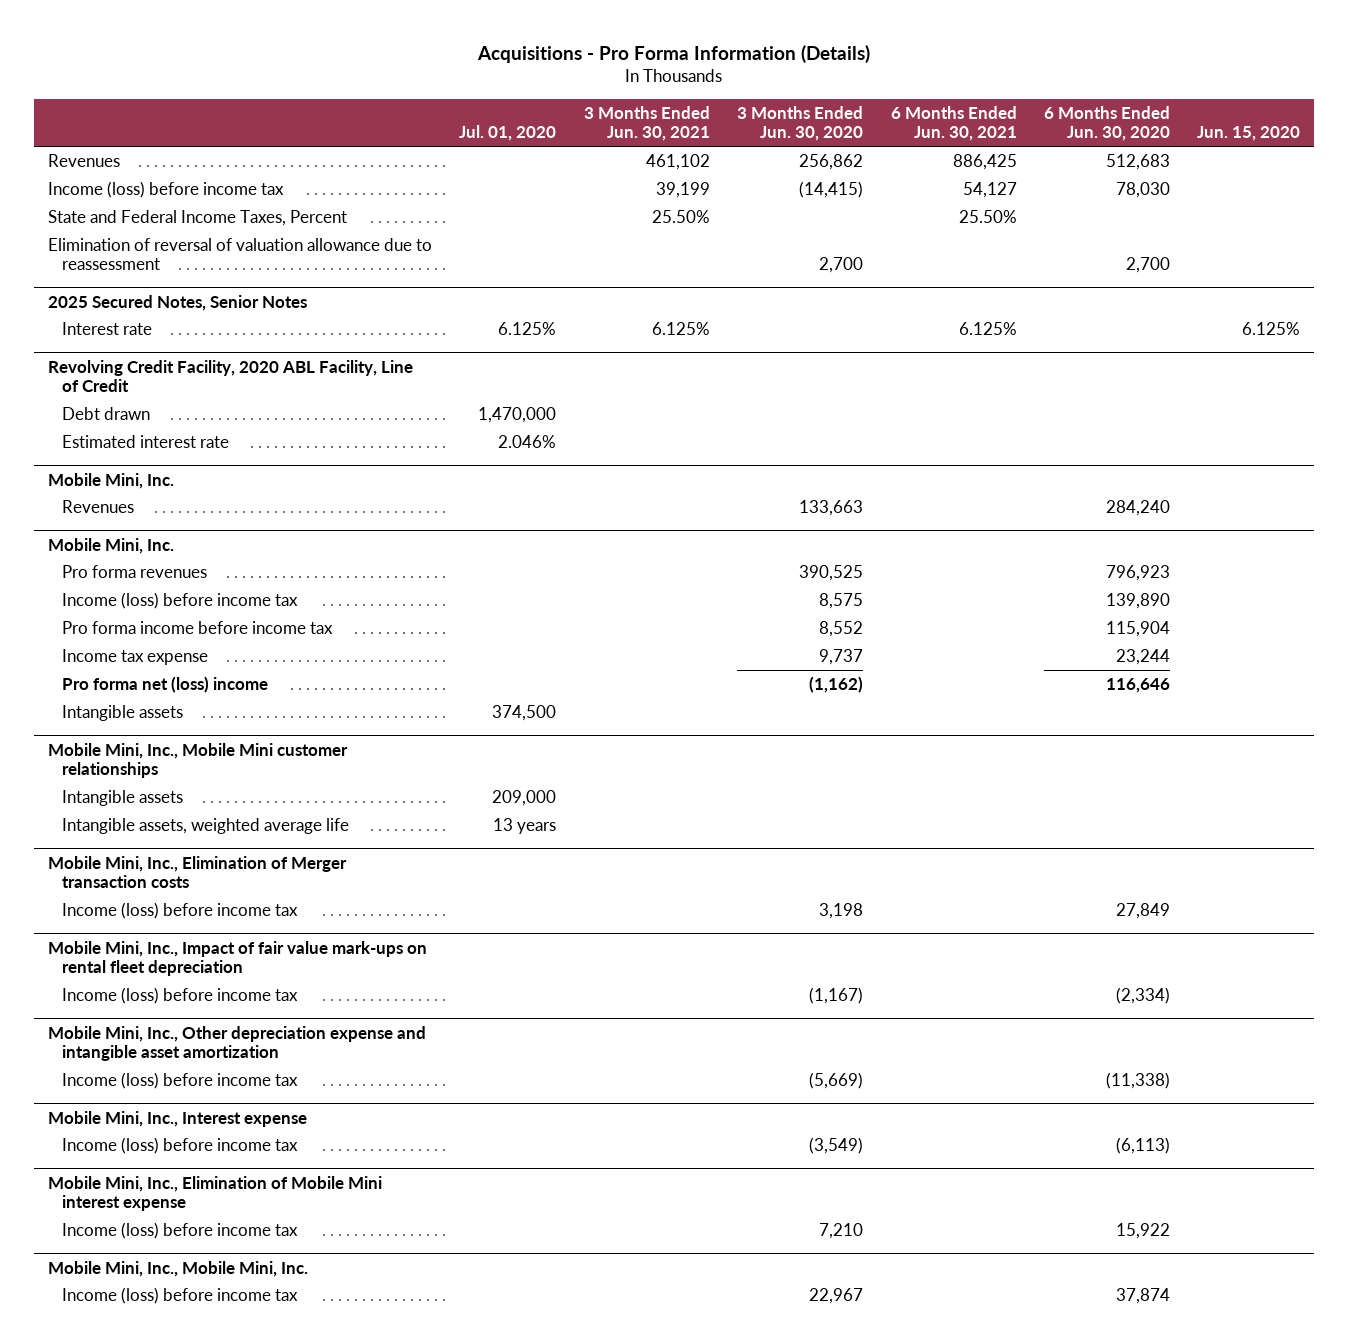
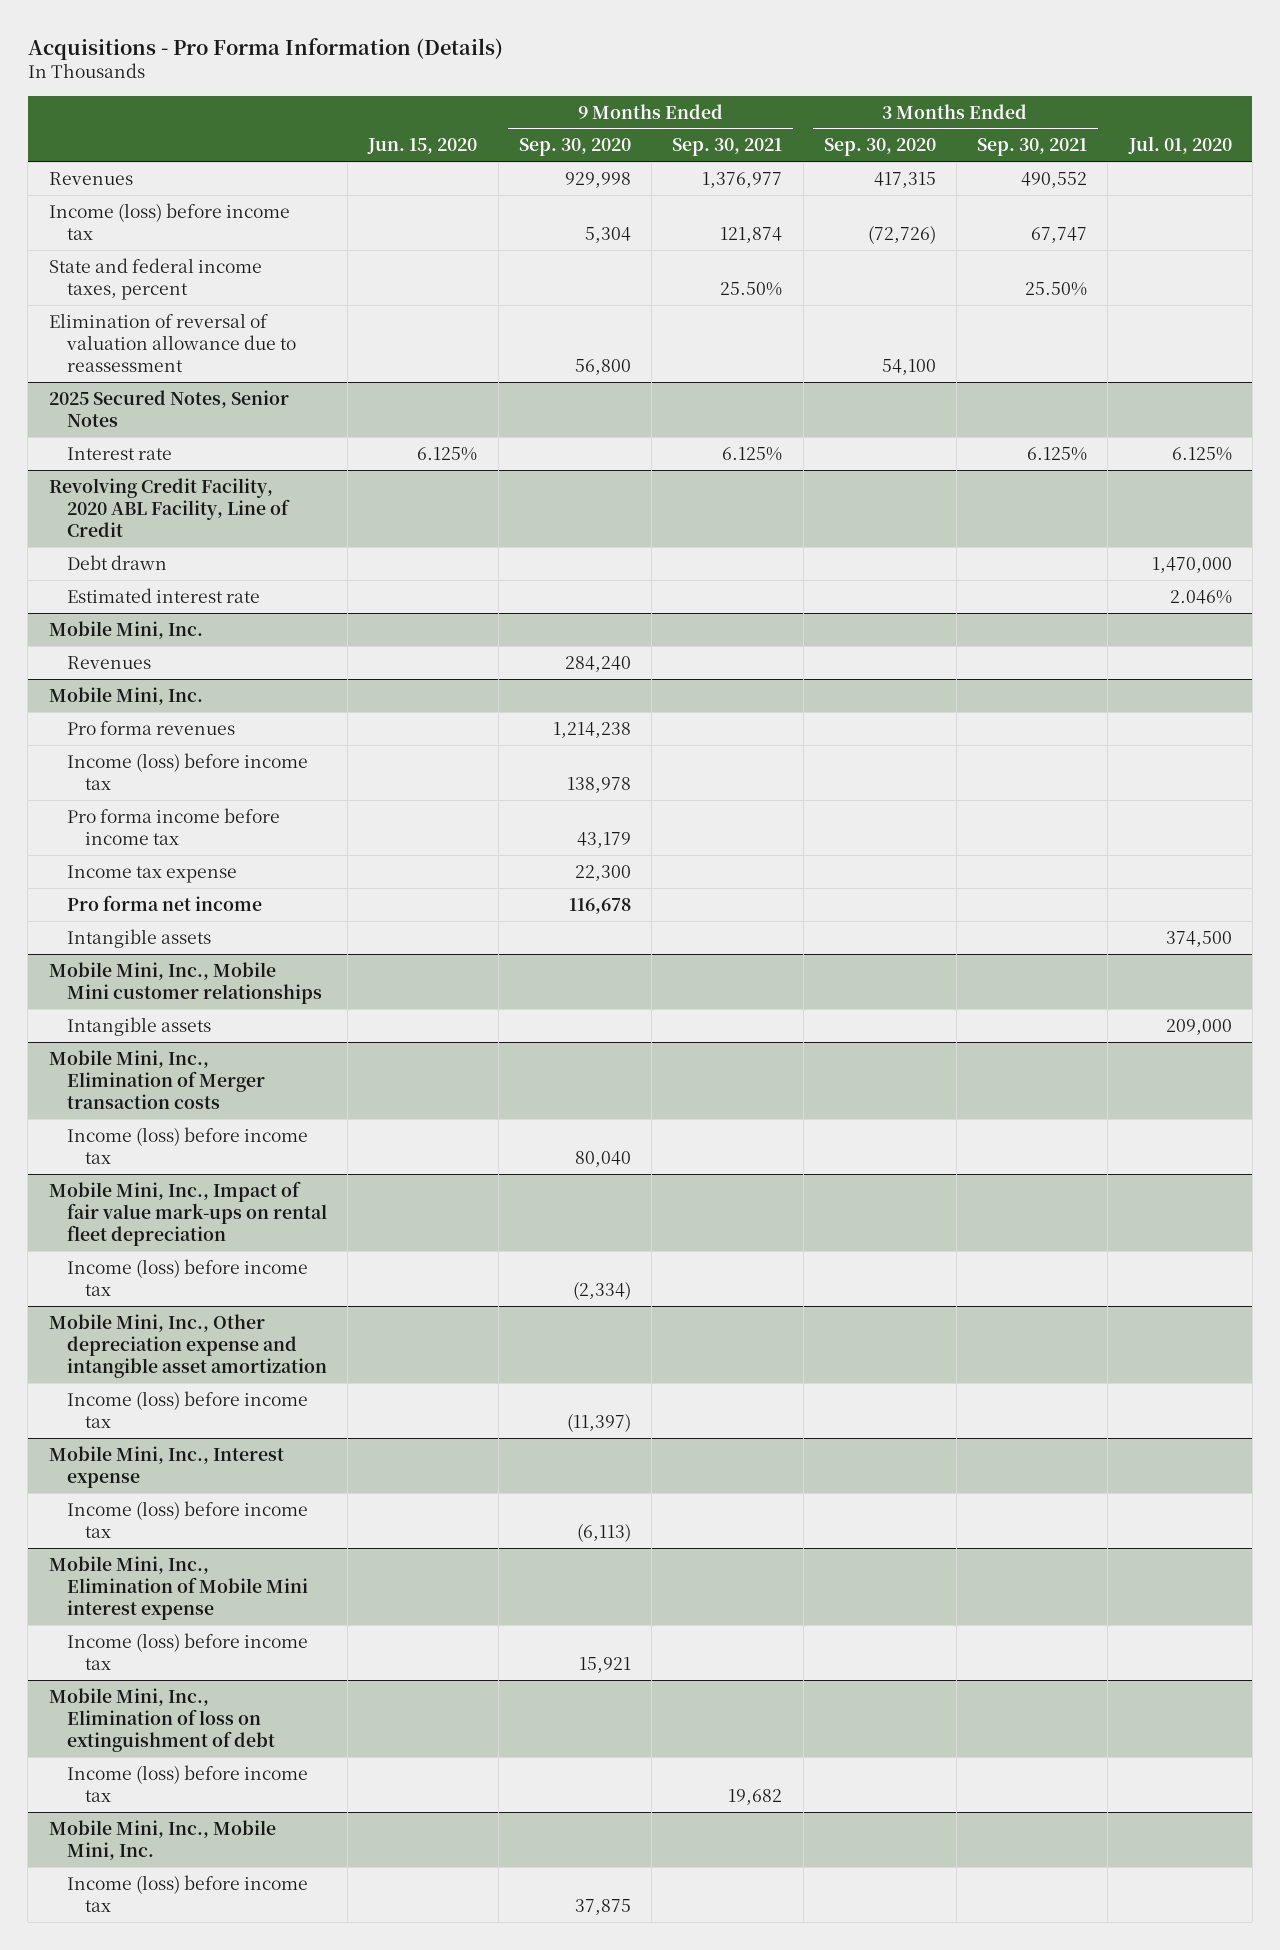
- | Jul. 01, 2020 | 3 Months Ended Jun. 30, 2021 | 3 Months Ended Jun. 30, 2020 | 6 Months Ended Jun. 30, 2021 | 6 Months Ended Jun. 30, 2020 | Jun. 15, 2020
+ | Jun. 15, 2020 | 9 Months Ended Sep. 30, 2020 | 9 Months Ended Sep. 30, 2021 | 3 Months Ended Sep. 30, 2020 | 3 Months Ended Sep. 30, 2021 | Jul. 01, 2020
- State and Federal Income Taxes, Percent | | 25.50% | | 25.50% | |
+ State and federal income taxes, percent | | | 25.50% | | 25.50% |
@ Mobile Mini, Inc.
- Pro forma net (loss) income | | | (1,162) | | 116,646 |
+ Pro forma net income | | 116,678 | | | |
@ Mobile Mini, Inc., Mobile Mini customer relationships
- Intangible assets, weighted average life | 13 years | | | | |
+ Mobile Mini, Inc., Elimination of loss on extinguishment of debt
+ Income (loss) before income tax | | | 19,682 | | |

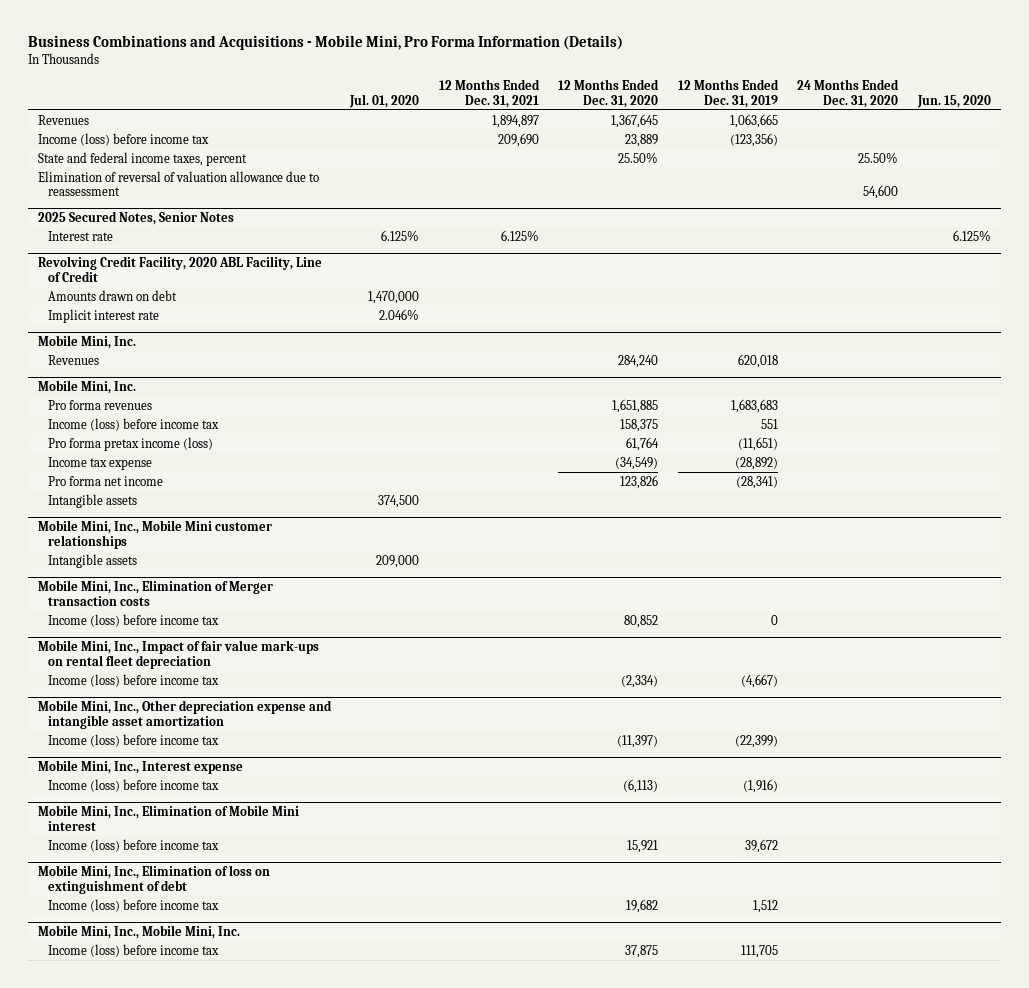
- Acquisitions - Pro Forma Information (Details)
+ Business Combinations and Acquisitions - Mobile Mini, Pro Forma Information (Details)
- | Jun. 15, 2020 | 9 Months Ended Sep. 30, 2020 | 9 Months Ended Sep. 30, 2021 | 3 Months Ended Sep. 30, 2020 | 3 Months Ended Sep. 30, 2021 | Jul. 01, 2020
+ | Jul. 01, 2020 | 12 Months Ended Dec. 31, 2021 | 12 Months Ended Dec. 31, 2020 | 12 Months Ended Dec. 31, 2019 | 24 Months Ended Dec. 31, 2020 | Jun. 15, 2020
@ Revolving Credit Facility, 2020 ABL Facility, Line of Credit
- Debt drawn | | | | | | 1,470,000
- Estimated interest rate | | | | | | 2.046%
+ Amounts drawn on debt | 1,470,000 | | | | |
+ Implicit interest rate | 2.046% | | | | |
@ Mobile Mini, Inc.
- Pro forma income before income tax | | 43,179 | | | |
+ Pro forma pretax income (loss) | | | 61,764 | (11,651) | |
- Mobile Mini, Inc., Elimination of Mobile Mini interest expense
+ Mobile Mini, Inc., Elimination of Mobile Mini interest

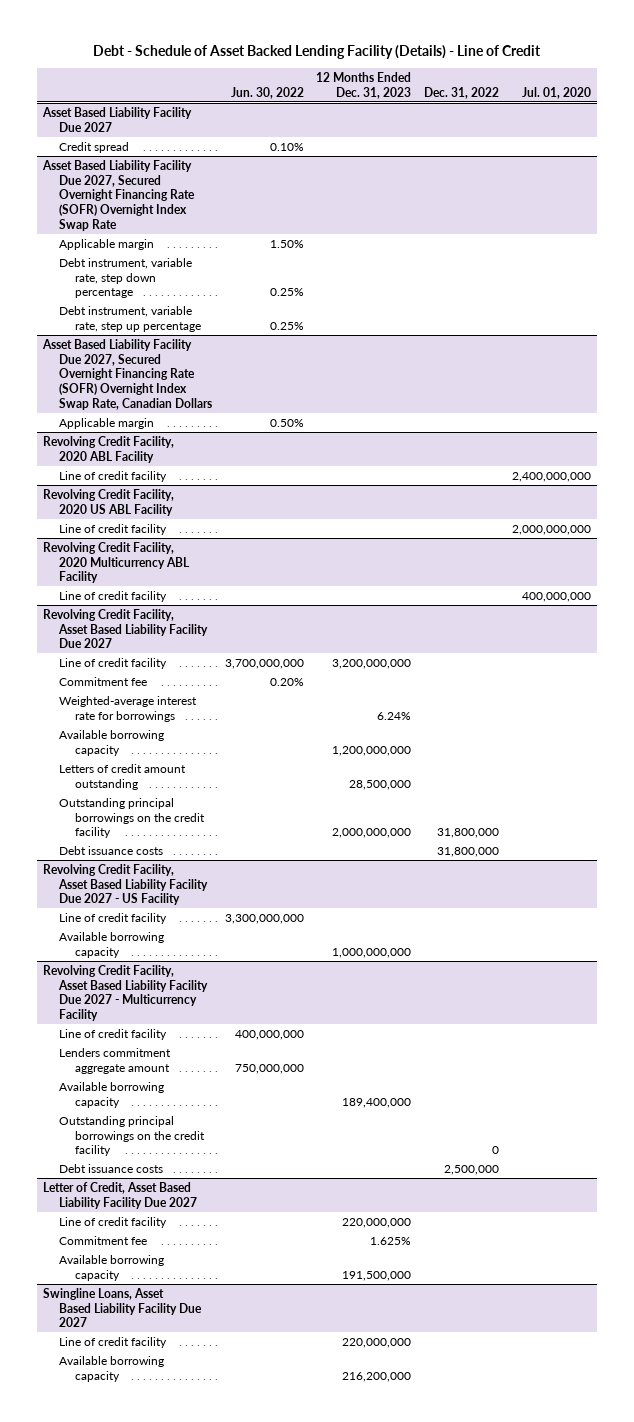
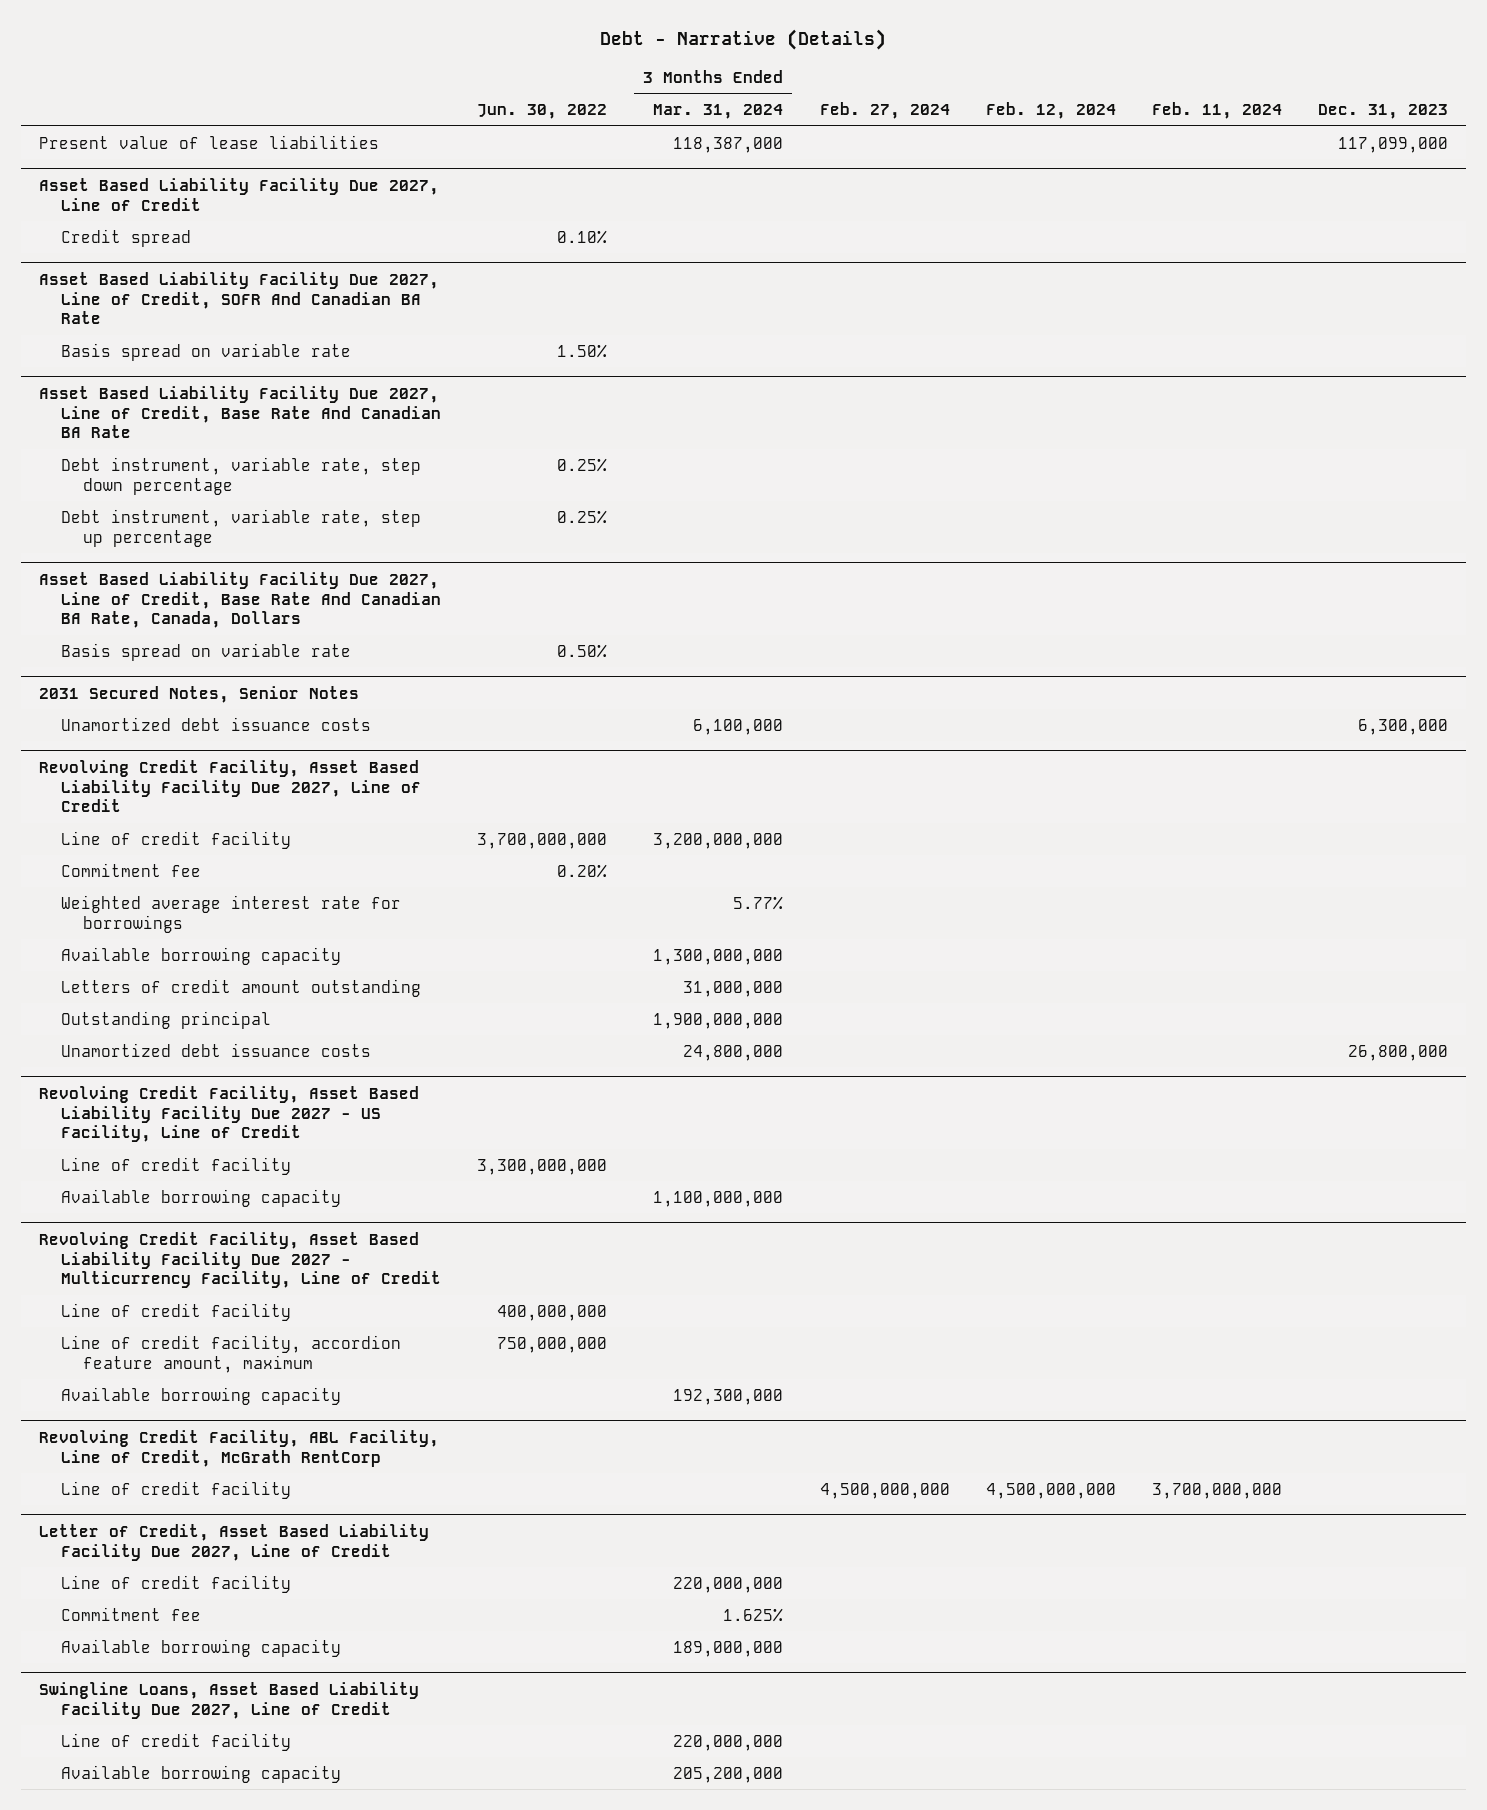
- Debt - Schedule of Asset Backed Lending Facility (Details) - Line of Credit
+ Debt - Narrative (Details)
- | Jun. 30, 2022 | 12 Months Ended Dec. 31, 2023 | Dec. 31, 2022 | Jul. 01, 2020
+ | Jun. 30, 2022 | 3 Months Ended Mar. 31, 2024 | Feb. 27, 2024 | Feb. 12, 2024 | Feb. 11, 2024 | Dec. 31, 2023
- Asset Based Liability Facility Due 2027
+ Present value of lease liabilities | | 118,387,000 | | | | 117,099,000
+ Asset Based Liability Facility Due 2027, Line of Credit
- Asset Based Liability Facility Due 2027, Secured Overnight Financing Rate (SOFR) Overnight Index Swap Rate
- Applicable margin | 1.50% | | |
+ Asset Based Liability Facility Due 2027, Line of Credit, SOFR And Canadian BA Rate
+ Basis spread on variable rate | 1.50% | | | | |
+ Asset Based Liability Facility Due 2027, Line of Credit, Base Rate And Canadian BA Rate
- Asset Based Liability Facility Due 2027, Secured Overnight Financing Rate (SOFR) Overnight Index Swap Rate, Canadian Dollars
- Applicable margin | 0.50% | | |
- Revolving Credit Facility, 2020 ABL Facility
- Line of credit facility | | | | 2,400,000,000
- Revolving Credit Facility, 2020 US ABL Facility
- Line of credit facility | | | | 2,000,000,000
- Revolving Credit Facility, 2020 Multicurrency ABL Facility
- Line of credit facility | | | | 400,000,000
- Revolving Credit Facility, Asset Based Liability Facility Due 2027
+ Asset Based Liability Facility Due 2027, Line of Credit, Base Rate And Canadian BA Rate, Canada, Dollars
+ Basis spread on variable rate | 0.50% | | | | |
+ 2031 Secured Notes, Senior Notes
+ Unamortized debt issuance costs | | 6,100,000 | | | | 6,300,000
+ Revolving Credit Facility, Asset Based Liability Facility Due 2027, Line of Credit
- Weighted-average interest rate for borrowings | | 6.24% | |
+ Weighted average interest rate for borrowings | | 5.77% | | | |
- Outstanding principal borrowings on the credit facility | | 2,000,000,000 | 31,800,000 |
- Debt issuance costs | | | 31,800,000 |
- Revolving Credit Facility, Asset Based Liability Facility Due 2027 - US Facility
+ Outstanding principal | | 1,900,000,000 | | | |
+ Unamortized debt issuance costs | | 24,800,000 | | | | 26,800,000
+ Revolving Credit Facility, Asset Based Liability Facility Due 2027 - US Facility, Line of Credit
- Revolving Credit Facility, Asset Based Liability Facility Due 2027 - Multicurrency Facility
+ Revolving Credit Facility, Asset Based Liability Facility Due 2027 - Multicurrency Facility, Line of Credit
- Lenders commitment aggregate amount | 750,000,000 | | |
+ Line of credit facility, accordion feature amount, maximum | 750,000,000 | | | | |
- Outstanding principal borrowings on the credit facility | | | 0 |
- Debt issuance costs | | | 2,500,000 |
- Letter of Credit, Asset Based Liability Facility Due 2027
+ Revolving Credit Facility, ABL Facility, Line of Credit, McGrath RentCorp
+ Line of credit facility | | | 4,500,000,000 | 4,500,000,000 | 3,700,000,000 |
+ Letter of Credit, Asset Based Liability Facility Due 2027, Line of Credit
- Swingline Loans, Asset Based Liability Facility Due 2027
+ Swingline Loans, Asset Based Liability Facility Due 2027, Line of Credit

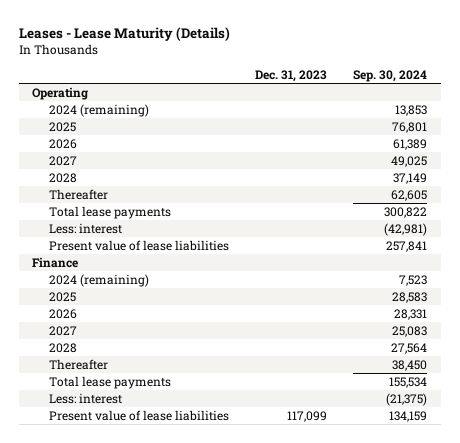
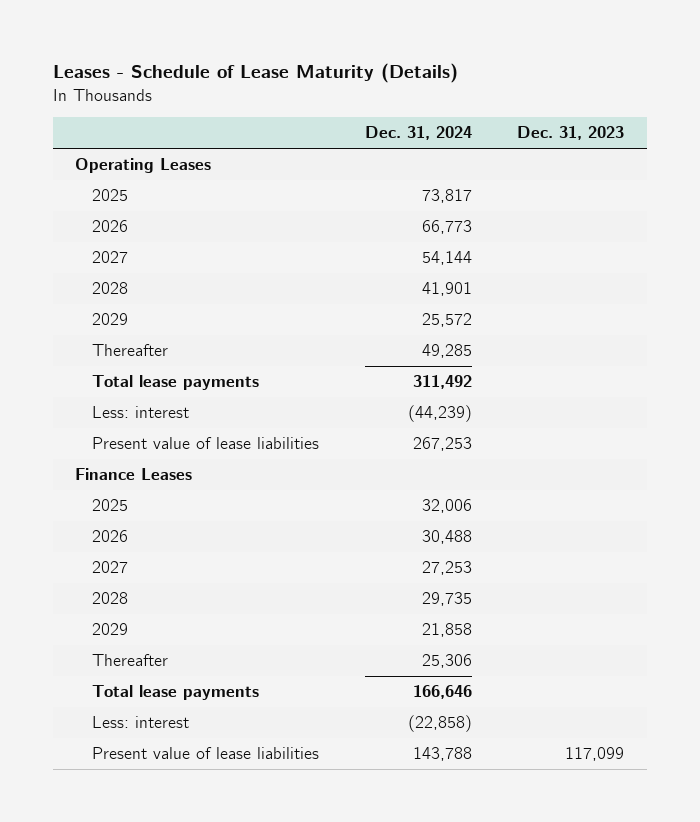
- Leases - Lease Maturity (Details)
+ Leases - Schedule of Lease Maturity (Details)
- | Dec. 31, 2023 | Sep. 30, 2024
+ | Dec. 31, 2024 | Dec. 31, 2023
- Operating
- 2024 (remaining) | | 13,853
+ Operating Leases
+ 2029 | 25,572 |
- Finance
- 2024 (remaining) | | 7,523
+ Finance Leases
+ 2029 | 21,858 |

